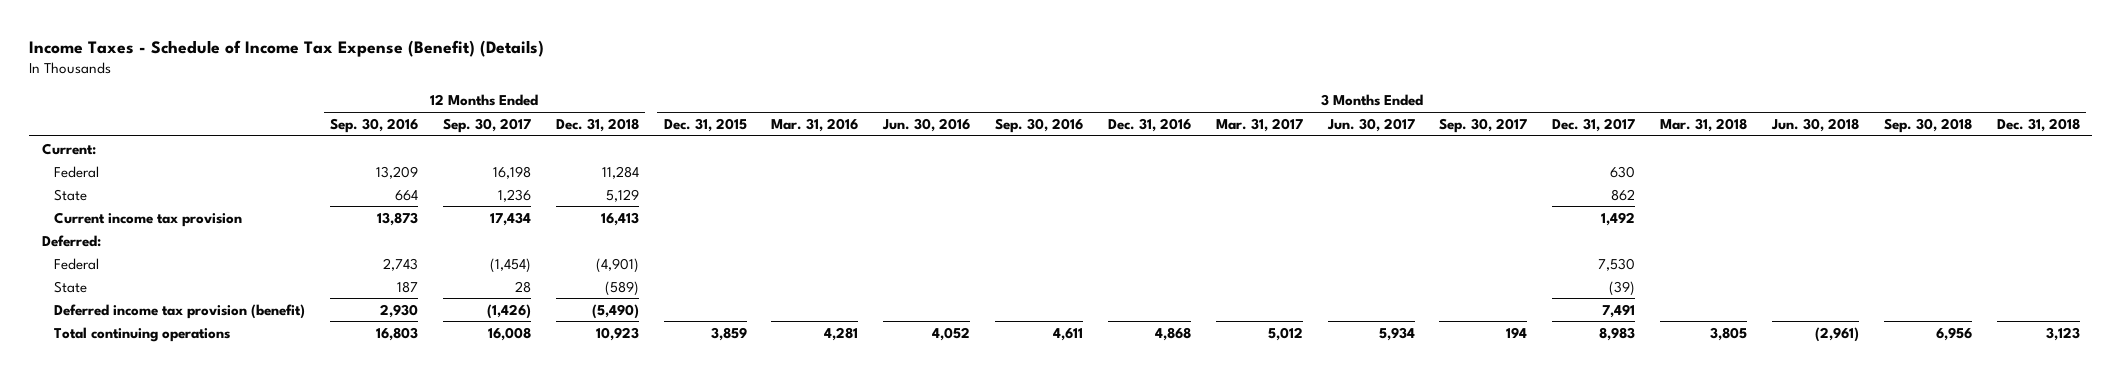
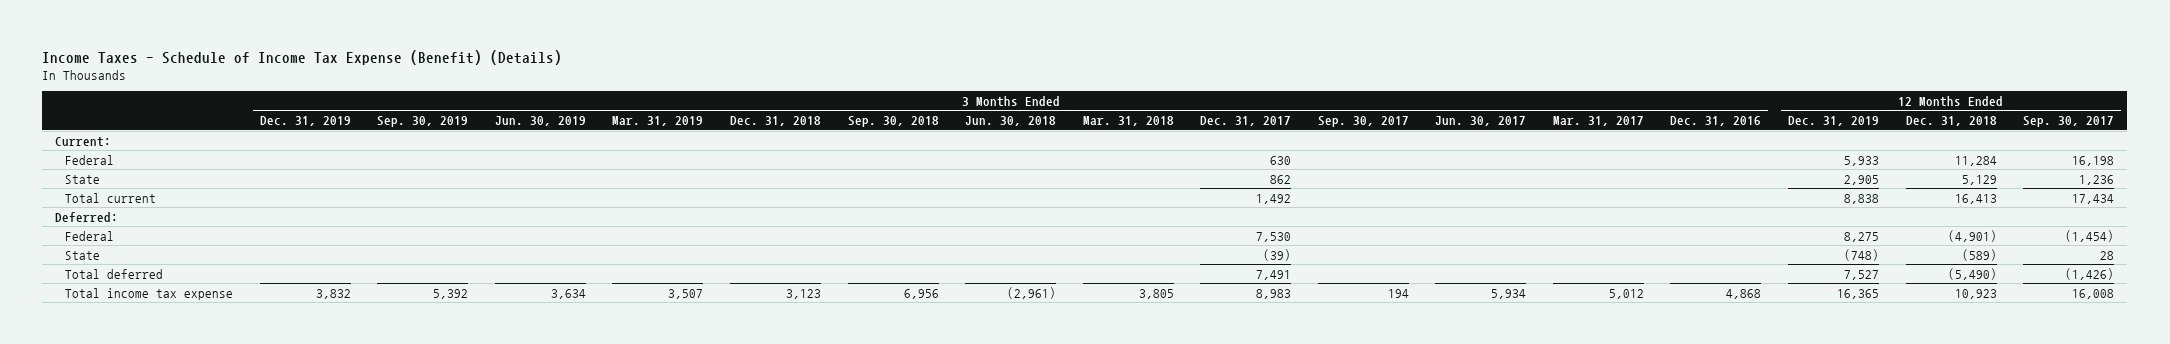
- | 12 Months Ended Sep. 30, 2016 | 12 Months Ended Sep. 30, 2017 | 12 Months Ended Dec. 31, 2018 | 3 Months Ended Dec. 31, 2015 | 3 Months Ended Mar. 31, 2016 | 3 Months Ended Jun. 30, 2016 | 3 Months Ended Sep. 30, 2016 | 3 Months Ended Dec. 31, 2016 | 3 Months Ended Mar. 31, 2017 | 3 Months Ended Jun. 30, 2017 | 3 Months Ended Sep. 30, 2017 | 3 Months Ended Dec. 31, 2017 | 3 Months Ended Mar. 31, 2018 | 3 Months Ended Jun. 30, 2018 | 3 Months Ended Sep. 30, 2018 | 3 Months Ended Dec. 31, 2018
+ | 3 Months Ended Dec. 31, 2019 | 3 Months Ended Sep. 30, 2019 | 3 Months Ended Jun. 30, 2019 | 3 Months Ended Mar. 31, 2019 | 3 Months Ended Dec. 31, 2018 | 3 Months Ended Sep. 30, 2018 | 3 Months Ended Jun. 30, 2018 | 3 Months Ended Mar. 31, 2018 | 3 Months Ended Dec. 31, 2017 | 3 Months Ended Sep. 30, 2017 | 3 Months Ended Jun. 30, 2017 | 3 Months Ended Mar. 31, 2017 | 3 Months Ended Dec. 31, 2016 | 12 Months Ended Dec. 31, 2019 | 12 Months Ended Dec. 31, 2018 | 12 Months Ended Sep. 30, 2017
- Current income tax provision | 13,873 | 17,434 | 16,413 | | | | | | | | | 1,492 | | | |
+ Total current | | | | | | | | | 1,492 | | | | | 8,838 | 16,413 | 17,434
- Deferred income tax provision (benefit) | 2,930 | (1,426) | (5,490) | | | | | | | | | 7,491 | | | |
- Total continuing operations | 16,803 | 16,008 | 10,923 | 3,859 | 4,281 | 4,052 | 4,611 | 4,868 | 5,012 | 5,934 | 194 | 8,983 | 3,805 | (2,961) | 6,956 | 3,123
+ Total deferred | | | | | | | | | 7,491 | | | | | 7,527 | (5,490) | (1,426)
+ Total income tax expense | 3,832 | 5,392 | 3,634 | 3,507 | 3,123 | 6,956 | (2,961) | 3,805 | 8,983 | 194 | 5,934 | 5,012 | 4,868 | 16,365 | 10,923 | 16,008

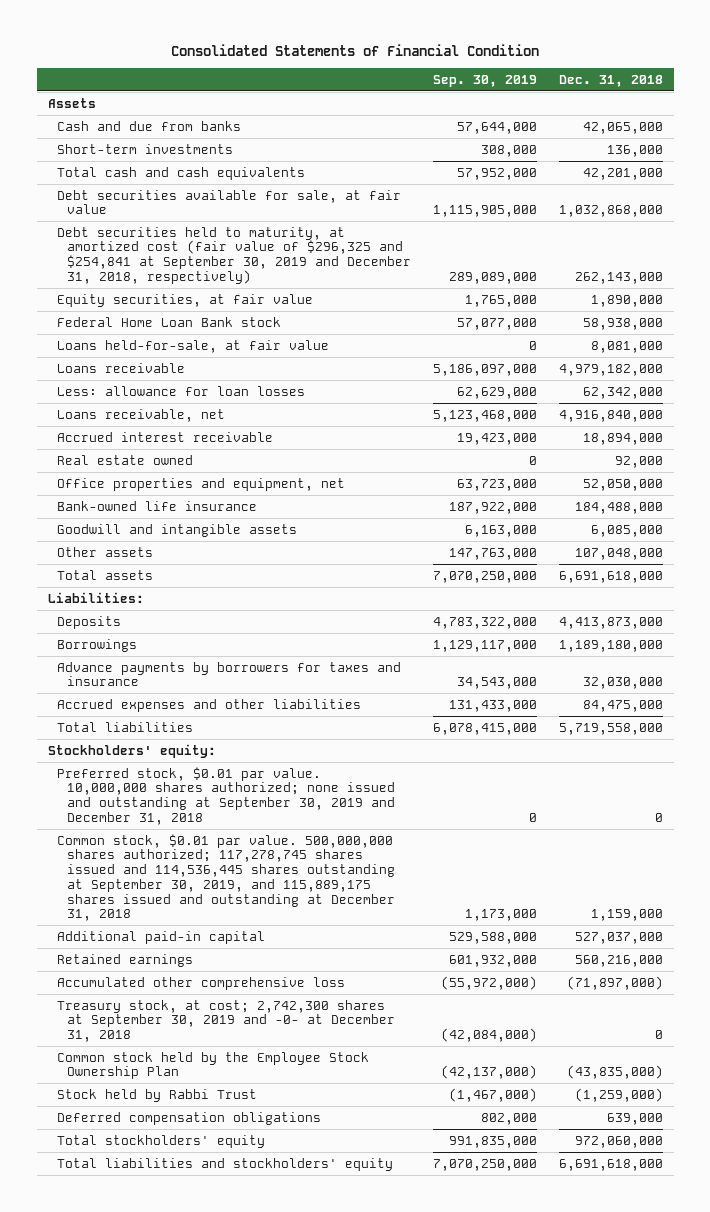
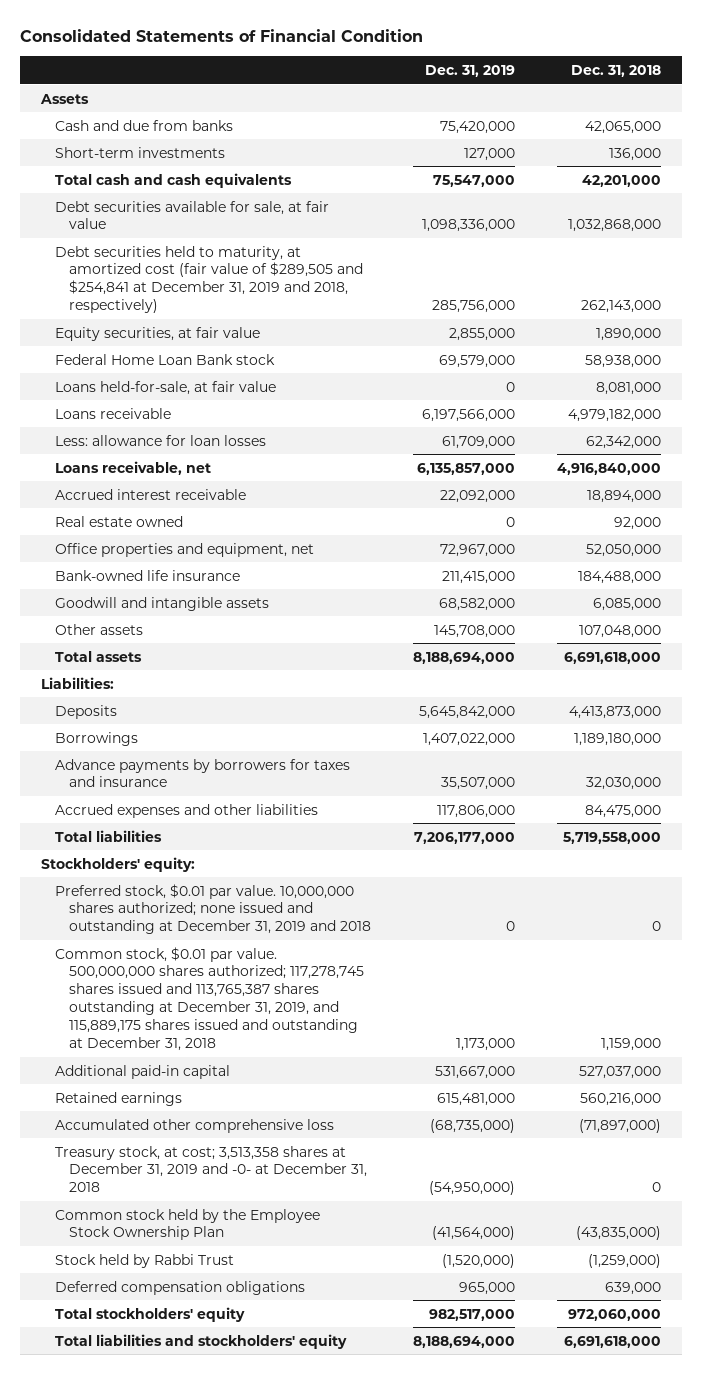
- | Sep. 30, 2019 | Dec. 31, 2018
+ | Dec. 31, 2019 | Dec. 31, 2018
- Debt securities held to maturity, at amortized cost (fair value of $296,325 and $254,841 at September 30, 2019 and December 31, 2018, respectively) | 289,089,000 | 262,143,000
+ Debt securities held to maturity, at amortized cost (fair value of $289,505 and $254,841 at December 31, 2019 and 2018, respectively) | 285,756,000 | 262,143,000
- Preferred stock, $0.01 par value. 10,000,000 shares authorized; none issued and outstanding at September 30, 2019 and December 31, 2018 | 0 | 0
- Common stock, $0.01 par value. 500,000,000 shares authorized; 117,278,745 shares issued and 114,536,445 shares outstanding at September 30, 2019, and 115,889,175 shares issued and outstanding at December 31, 2018 | 1,173,000 | 1,159,000
+ Preferred stock, $0.01 par value. 10,000,000 shares authorized; none issued and outstanding at December 31, 2019 and 2018 | 0 | 0
+ Common stock, $0.01 par value. 500,000,000 shares authorized; 117,278,745 shares issued and 113,765,387 shares outstanding at December 31, 2019, and 115,889,175 shares issued and outstanding at December 31, 2018 | 1,173,000 | 1,159,000
- Treasury stock, at cost; 2,742,300 shares at September 30, 2019 and -0- at December 31, 2018 | (42,084,000) | 0
+ Treasury stock, at cost; 3,513,358 shares at December 31, 2019 and -0- at December 31, 2018 | (54,950,000) | 0

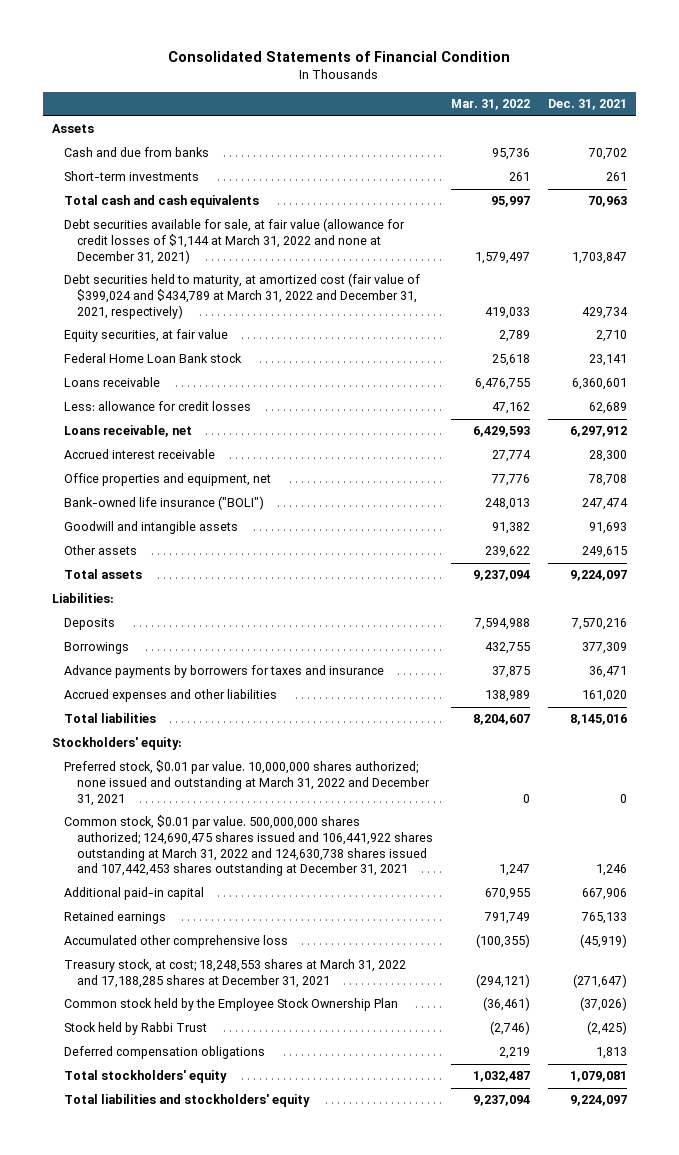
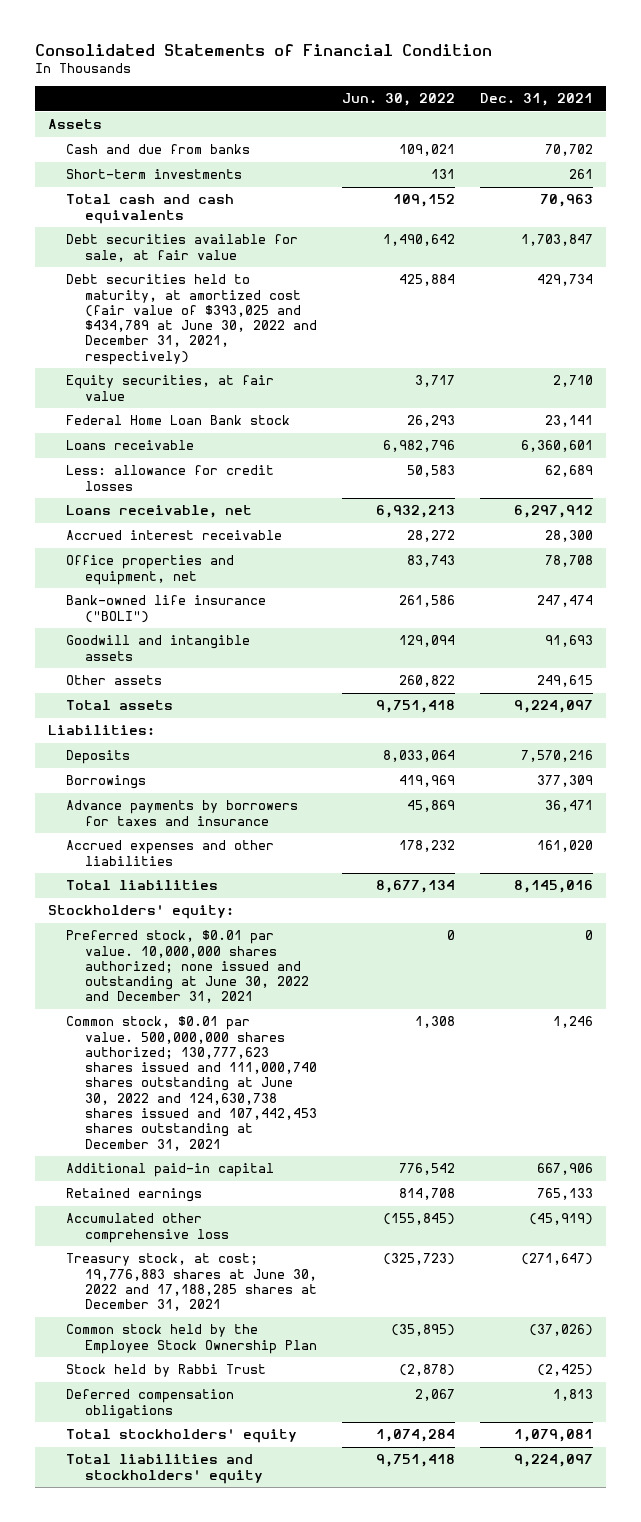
- | Mar. 31, 2022 | Dec. 31, 2021
+ | Jun. 30, 2022 | Dec. 31, 2021
- Debt securities available for sale, at fair value (allowance for credit losses of $1,144 at March 31, 2022 and none at December 31, 2021) | 1,579,497 | 1,703,847
- Debt securities held to maturity, at amortized cost (fair value of $399,024 and $434,789 at March 31, 2022 and December 31, 2021, respectively) | 419,033 | 429,734
+ Debt securities available for sale, at fair value | 1,490,642 | 1,703,847
+ Debt securities held to maturity, at amortized cost (fair value of $393,025 and $434,789 at June 30, 2022 and December 31, 2021, respectively) | 425,884 | 429,734
- Preferred stock, $0.01 par value. 10,000,000 shares authorized; none issued and outstanding at March 31, 2022 and December 31, 2021 | 0 | 0
- Common stock, $0.01 par value. 500,000,000 shares authorized; 124,690,475 shares issued and 106,441,922 shares outstanding at March 31, 2022 and 124,630,738 shares issued and 107,442,453 shares outstanding at December 31, 2021 | 1,247 | 1,246
+ Preferred stock, $0.01 par value. 10,000,000 shares authorized; none issued and outstanding at June 30, 2022 and December 31, 2021 | 0 | 0
+ Common stock, $0.01 par value. 500,000,000 shares authorized; 130,777,623 shares issued and 111,000,740 shares outstanding at June 30, 2022 and 124,630,738 shares issued and 107,442,453 shares outstanding at December 31, 2021 | 1,308 | 1,246
- Treasury stock, at cost; 18,248,553 shares at March 31, 2022 and 17,188,285 shares at December 31, 2021 | (294,121) | (271,647)
+ Treasury stock, at cost; 19,776,883 shares at June 30, 2022 and 17,188,285 shares at December 31, 2021 | (325,723) | (271,647)

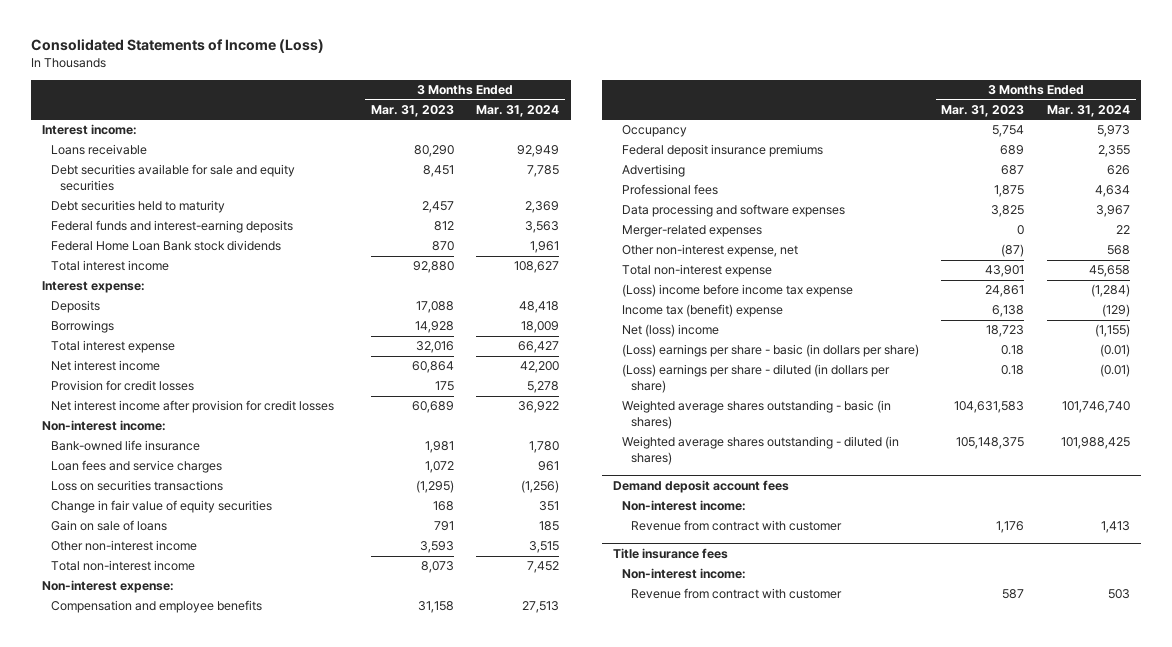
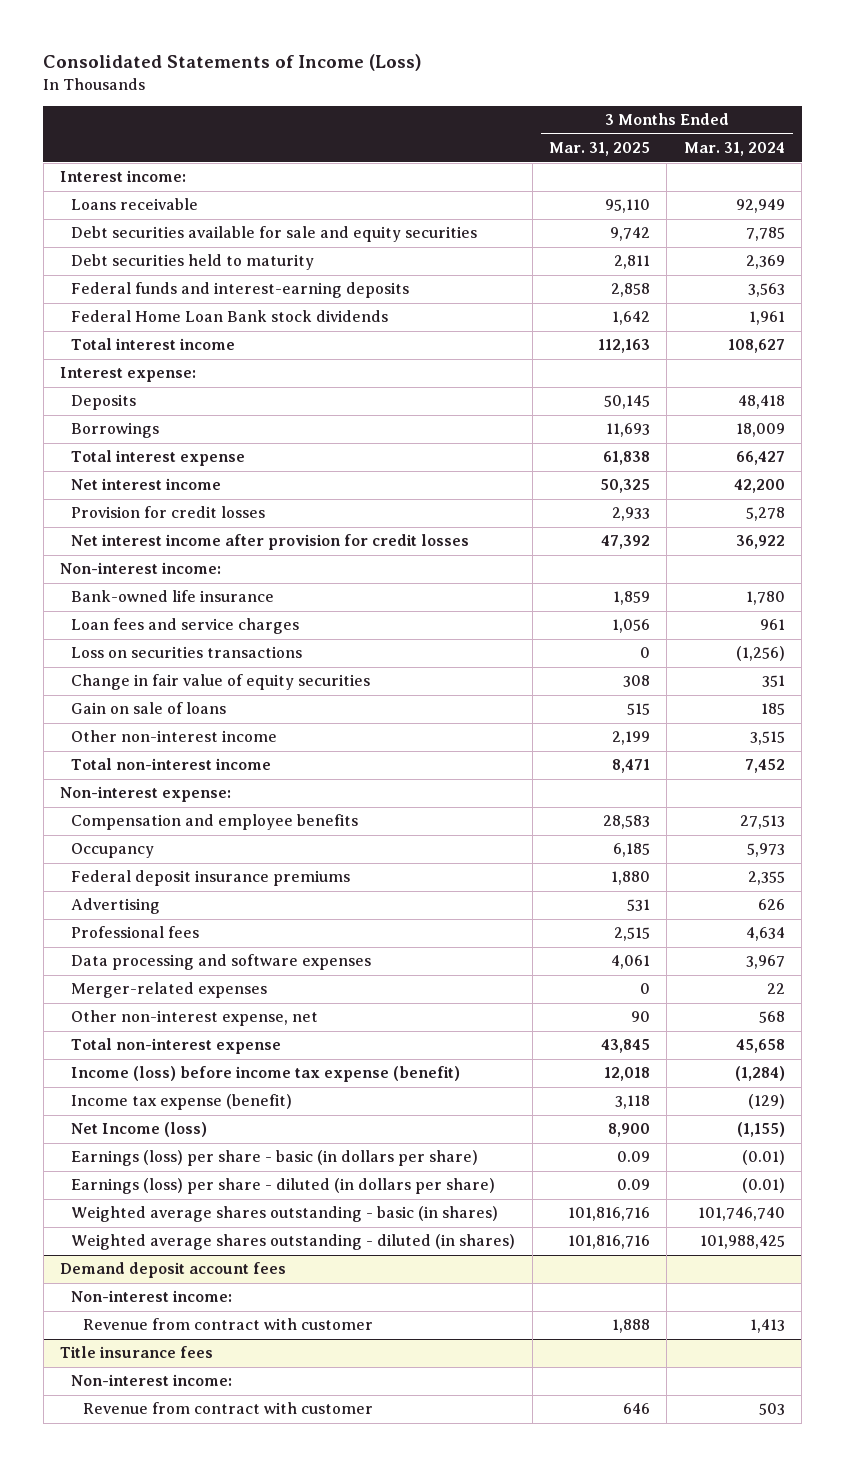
- | 3 Months Ended Mar. 31, 2023 | 3 Months Ended Mar. 31, 2024
+ | 3 Months Ended Mar. 31, 2025 | 3 Months Ended Mar. 31, 2024
- (Loss) income before income tax expense | 24,861 | (1,284)
- Income tax (benefit) expense | 6,138 | (129)
- Net (loss) income | 18,723 | (1,155)
- (Loss) earnings per share - basic (in dollars per share) | 0.18 | (0.01)
- (Loss) earnings per share - diluted (in dollars per share) | 0.18 | (0.01)
+ Income (loss) before income tax expense (benefit) | 12,018 | (1,284)
+ Income tax expense (benefit) | 3,118 | (129)
+ Net Income (loss) | 8,900 | (1,155)
+ Earnings (loss) per share - basic (in dollars per share) | 0.09 | (0.01)
+ Earnings (loss) per share - diluted (in dollars per share) | 0.09 | (0.01)

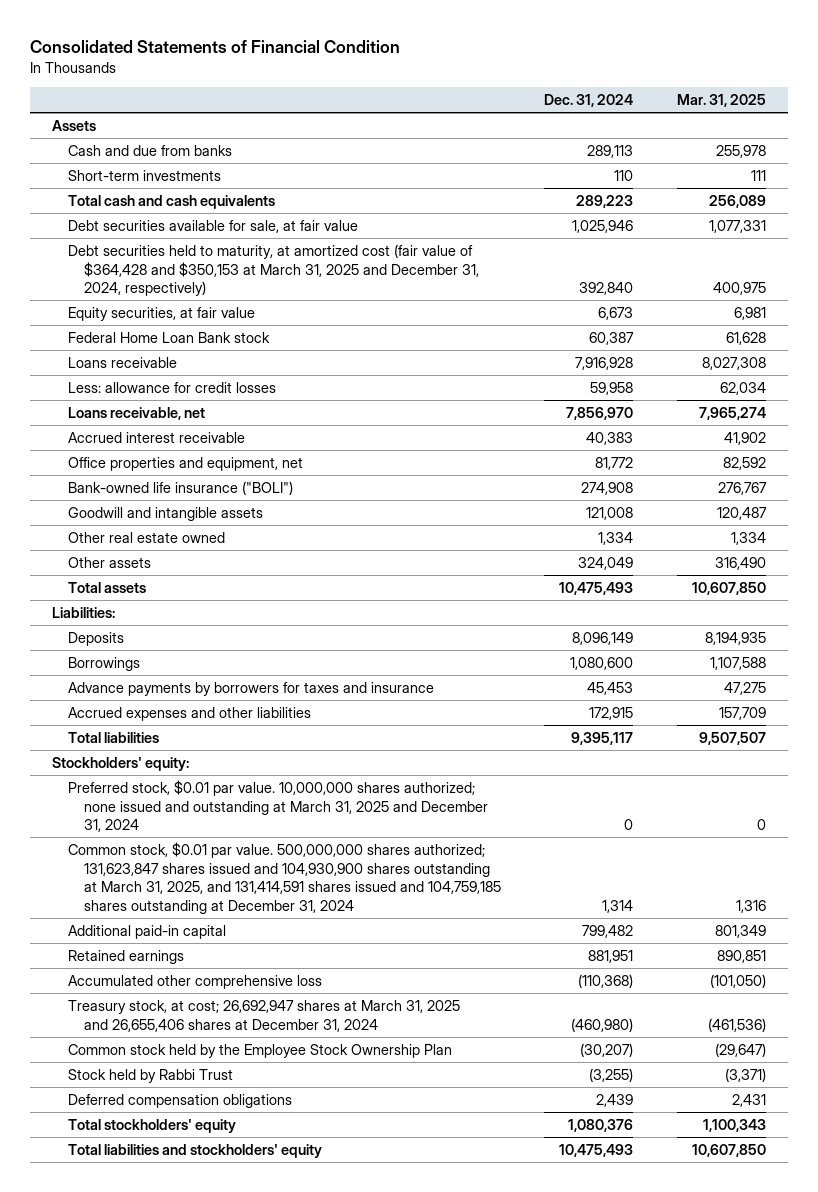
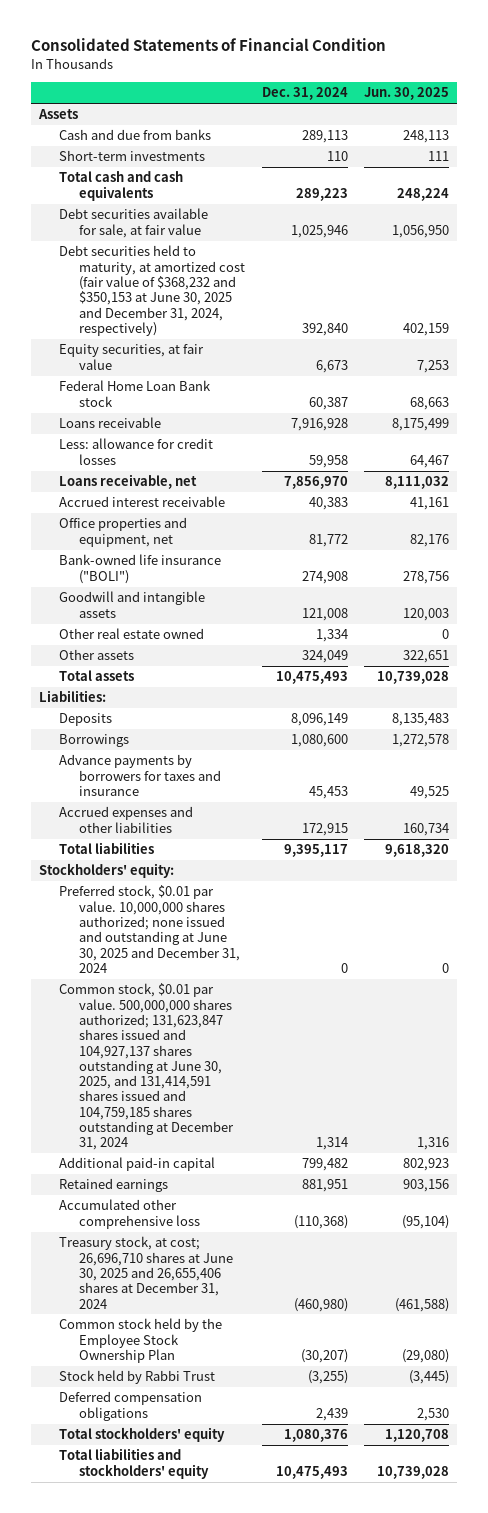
- | Dec. 31, 2024 | Mar. 31, 2025
+ | Dec. 31, 2024 | Jun. 30, 2025
- Debt securities held to maturity, at amortized cost (fair value of $364,428 and $350,153 at March 31, 2025 and December 31, 2024, respectively) | 392,840 | 400,975
+ Debt securities held to maturity, at amortized cost (fair value of $368,232 and $350,153 at June 30, 2025 and December 31, 2024, respectively) | 392,840 | 402,159
- Preferred stock, $0.01 par value. 10,000,000 shares authorized; none issued and outstanding at March 31, 2025 and December 31, 2024 | 0 | 0
- Common stock, $0.01 par value. 500,000,000 shares authorized; 131,623,847 shares issued and 104,930,900 shares outstanding at March 31, 2025, and 131,414,591 shares issued and 104,759,185 shares outstanding at December 31, 2024 | 1,314 | 1,316
+ Preferred stock, $0.01 par value. 10,000,000 shares authorized; none issued and outstanding at June 30, 2025 and December 31, 2024 | 0 | 0
+ Common stock, $0.01 par value. 500,000,000 shares authorized; 131,623,847 shares issued and 104,927,137 shares outstanding at June 30, 2025, and 131,414,591 shares issued and 104,759,185 shares outstanding at December 31, 2024 | 1,314 | 1,316
- Treasury stock, at cost; 26,692,947 shares at March 31, 2025 and 26,655,406 shares at December 31, 2024 | (460,980) | (461,536)
+ Treasury stock, at cost; 26,696,710 shares at June 30, 2025 and 26,655,406 shares at December 31, 2024 | (460,980) | (461,588)

